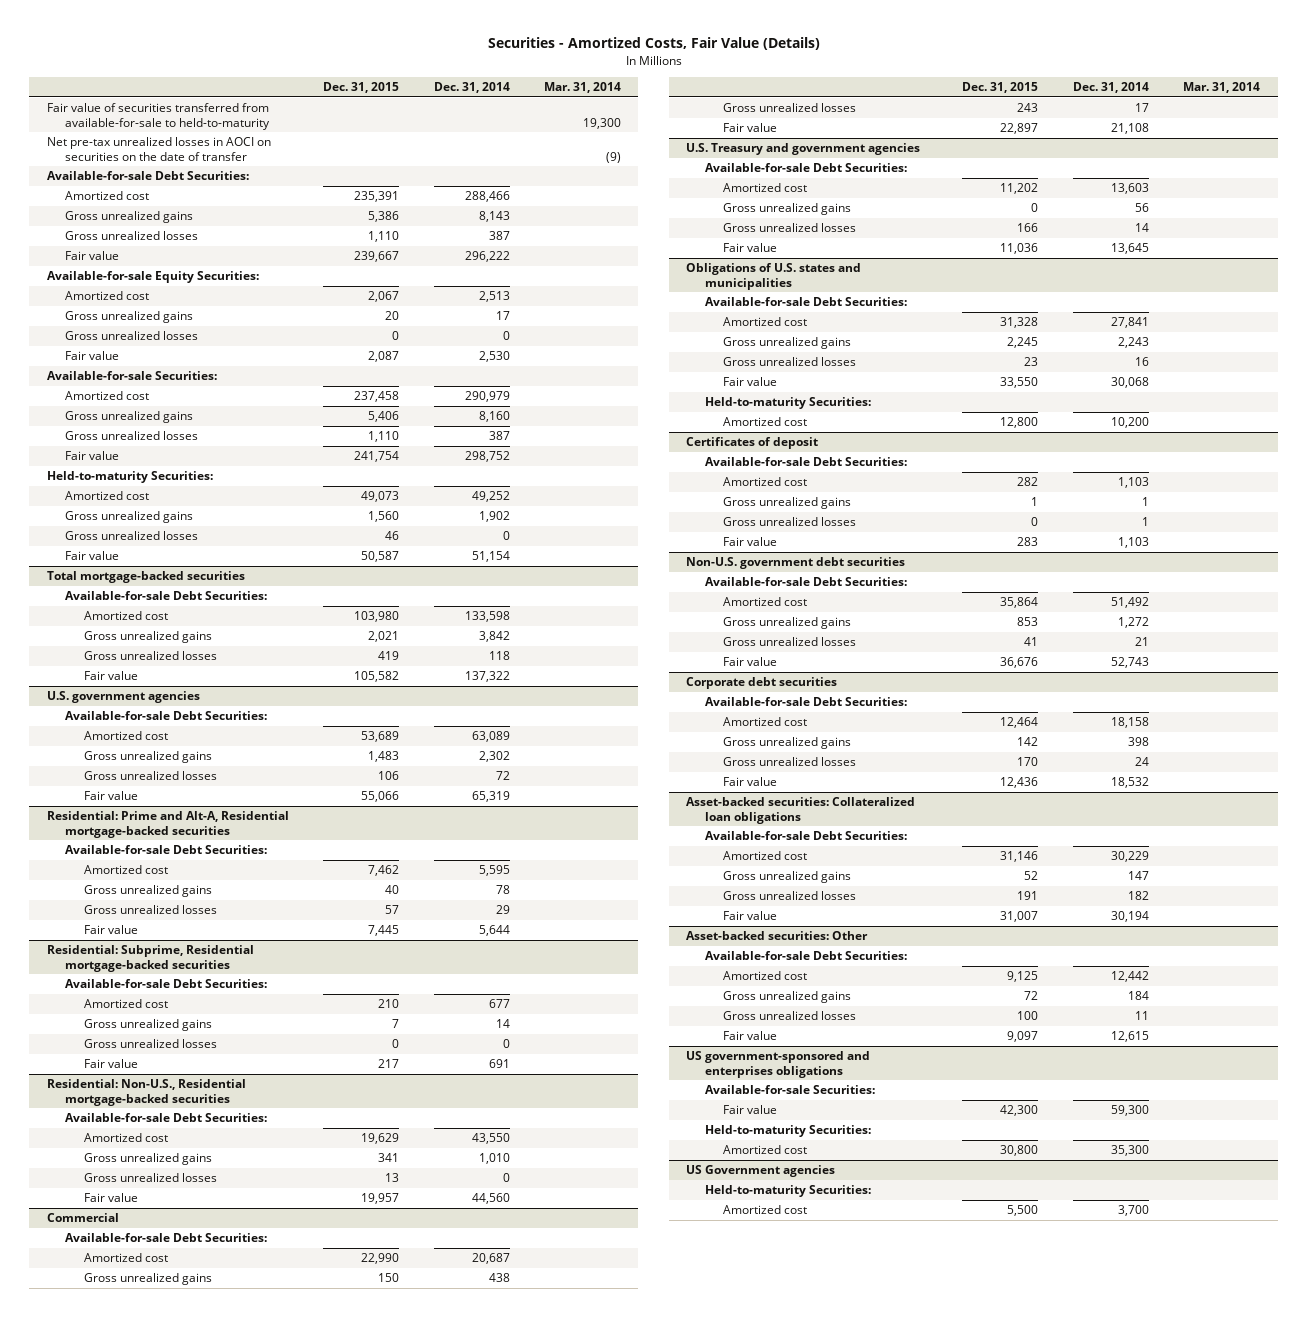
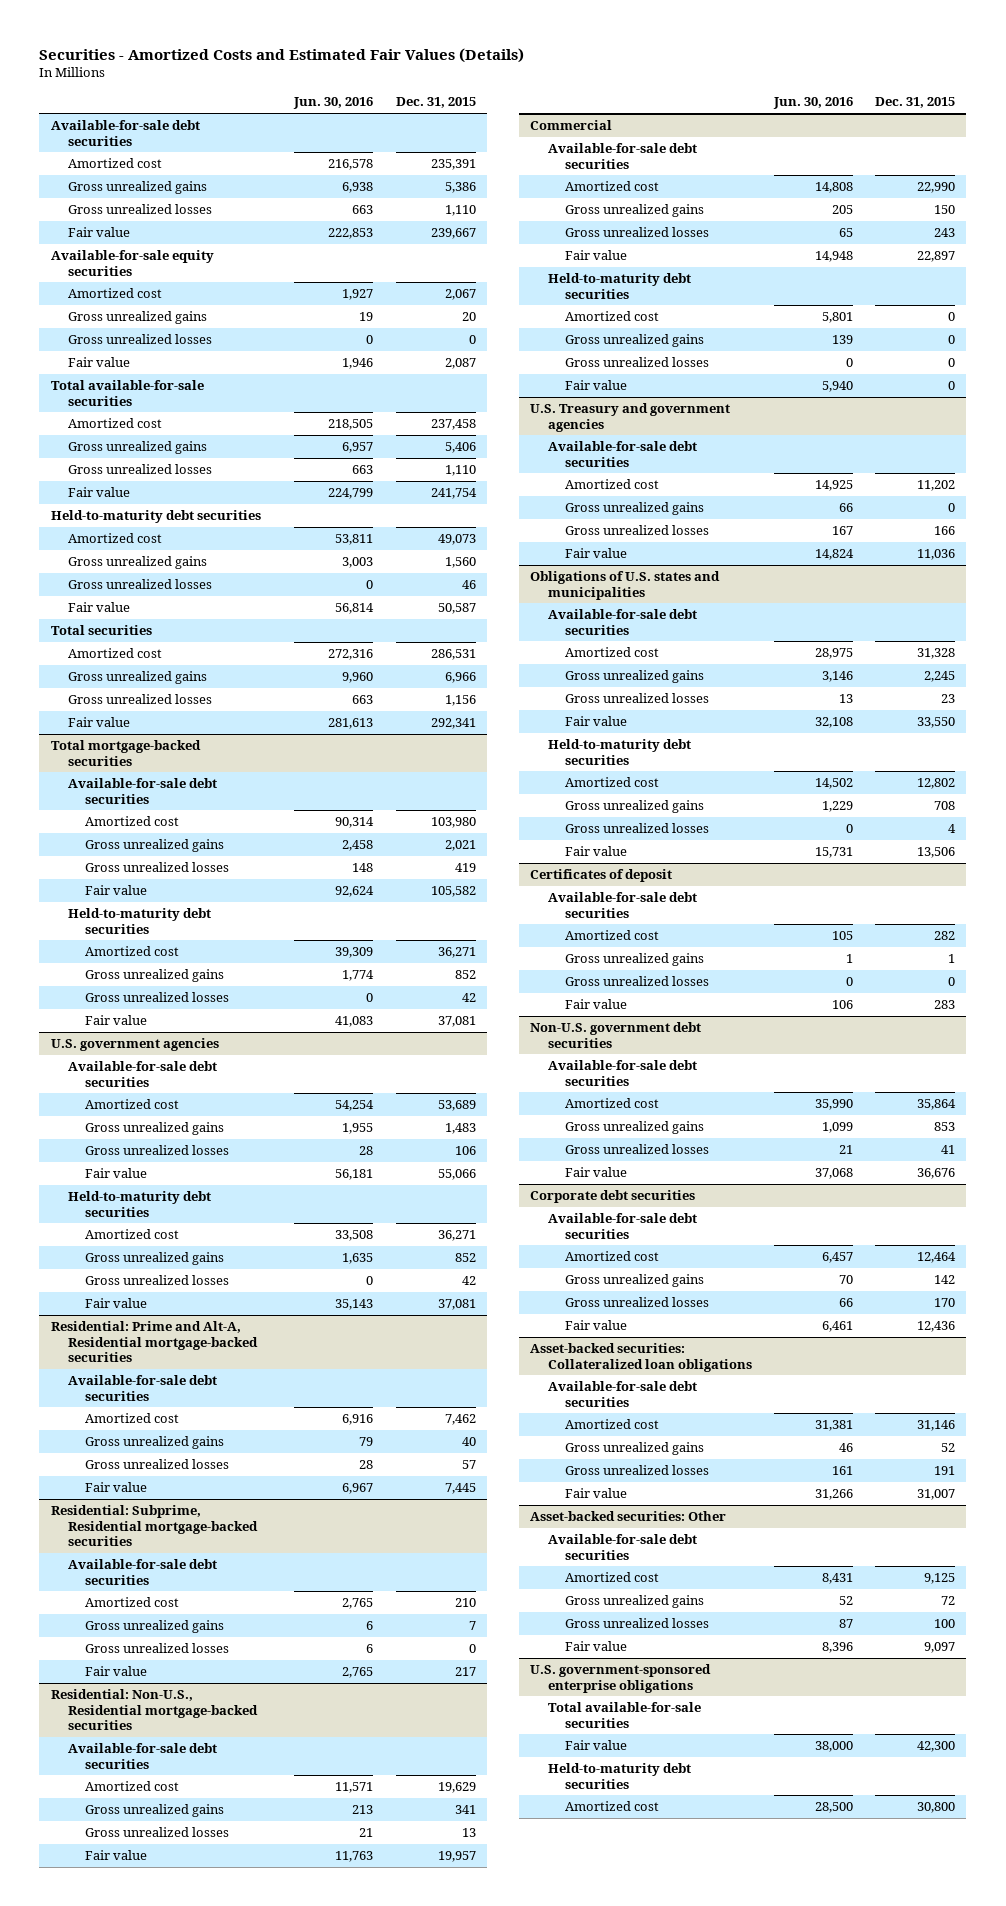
- Securities - Amortized Costs, Fair Value (Details)
+ Securities - Amortized Costs and Estimated Fair Values (Details)
- | Dec. 31, 2015 | Dec. 31, 2014 | Mar. 31, 2014
+ | Jun. 30, 2016 | Dec. 31, 2015
- Fair value of securities transferred from available-for-sale to held-to-maturity | | | 19,300
- Net pre-tax unrealized losses in AOCI on securities on the date of transfer | | | (9)
- Available-for-sale Debt Securities:
+ Available-for-sale debt securities
- Available-for-sale Equity Securities:
+ Available-for-sale equity securities
- Available-for-sale Securities:
+ Total available-for-sale securities
- Held-to-maturity Securities:
+ Held-to-maturity debt securities
+ Total securities
+ Amortized cost | 272,316 | 286,531
+ Gross unrealized gains | 9,960 | 6,966
+ Gross unrealized losses | 663 | 1,156
+ Fair value | 281,613 | 292,341
@ Total mortgage-backed securities
- Available-for-sale Debt Securities:
+ Available-for-sale debt securities
+ Held-to-maturity debt securities
+ Amortized cost | 39,309 | 36,271
+ Gross unrealized gains | 1,774 | 852
+ Gross unrealized losses | 0 | 42
+ Fair value | 41,083 | 37,081
@ U.S. government agencies
- Available-for-sale Debt Securities:
+ Available-for-sale debt securities
+ Held-to-maturity debt securities
+ Amortized cost | 33,508 | 36,271
+ Gross unrealized gains | 1,635 | 852
+ Gross unrealized losses | 0 | 42
+ Fair value | 35,143 | 37,081
@ Residential: Prime and Alt-A, Residential mortgage-backed securities
- Available-for-sale Debt Securities:
+ Available-for-sale debt securities
@ Residential: Subprime, Residential mortgage-backed securities
- Available-for-sale Debt Securities:
+ Available-for-sale debt securities
@ Residential: Non-U.S., Residential mortgage-backed securities
- Available-for-sale Debt Securities:
+ Available-for-sale debt securities
@ Commercial
- Available-for-sale Debt Securities:
+ Available-for-sale debt securities
+ Held-to-maturity debt securities
+ Amortized cost | 5,801 | 0
+ Gross unrealized gains | 139 | 0
+ Gross unrealized losses | 0 | 0
+ Fair value | 5,940 | 0
@ U.S. Treasury and government agencies
- Available-for-sale Debt Securities:
+ Available-for-sale debt securities
@ Obligations of U.S. states and municipalities
- Available-for-sale Debt Securities:
+ Available-for-sale debt securities
- Held-to-maturity Securities:
- Amortized cost | 12,800 | 10,200 |
+ Held-to-maturity debt securities
+ Amortized cost | 14,502 | 12,802
+ Gross unrealized gains | 1,229 | 708
+ Gross unrealized losses | 0 | 4
+ Fair value | 15,731 | 13,506
@ Certificates of deposit
- Available-for-sale Debt Securities:
+ Available-for-sale debt securities
@ Non-U.S. government debt securities
- Available-for-sale Debt Securities:
+ Available-for-sale debt securities
@ Corporate debt securities
- Available-for-sale Debt Securities:
+ Available-for-sale debt securities
@ Asset-backed securities: Collateralized loan obligations
- Available-for-sale Debt Securities:
+ Available-for-sale debt securities
@ Asset-backed securities: Other
- Available-for-sale Debt Securities:
+ Available-for-sale debt securities
- US government-sponsored and enterprises obligations
- Available-for-sale Securities:
+ U.S. government-sponsored enterprise obligations
+ Total available-for-sale securities
- Held-to-maturity Securities:
+ Held-to-maturity debt securities
- US Government agencies
- Held-to-maturity Securities:
- Amortized cost | 5,500 | 3,700 |

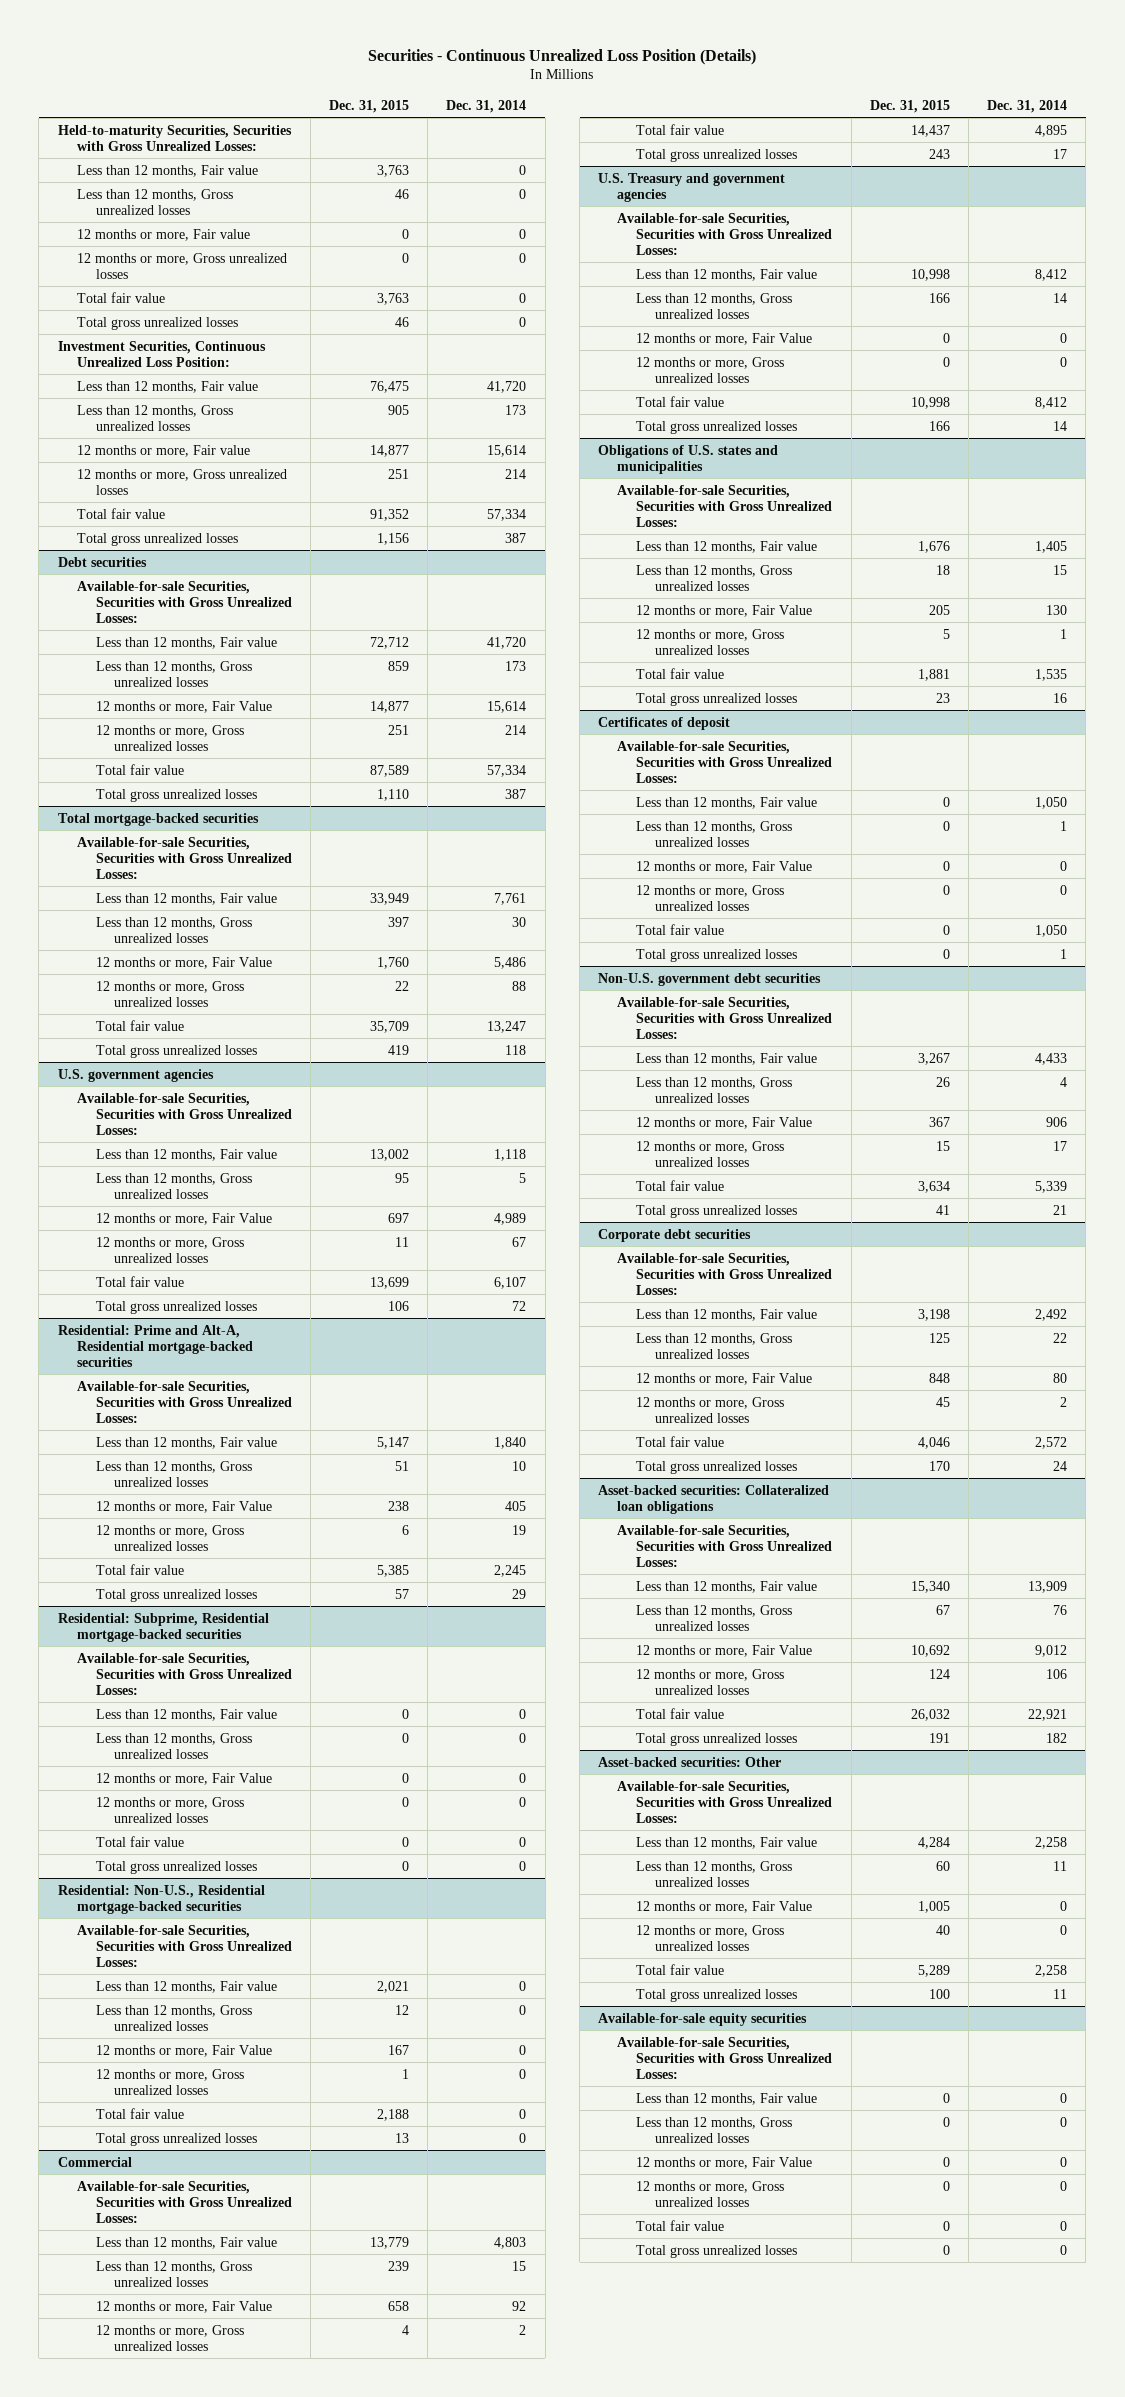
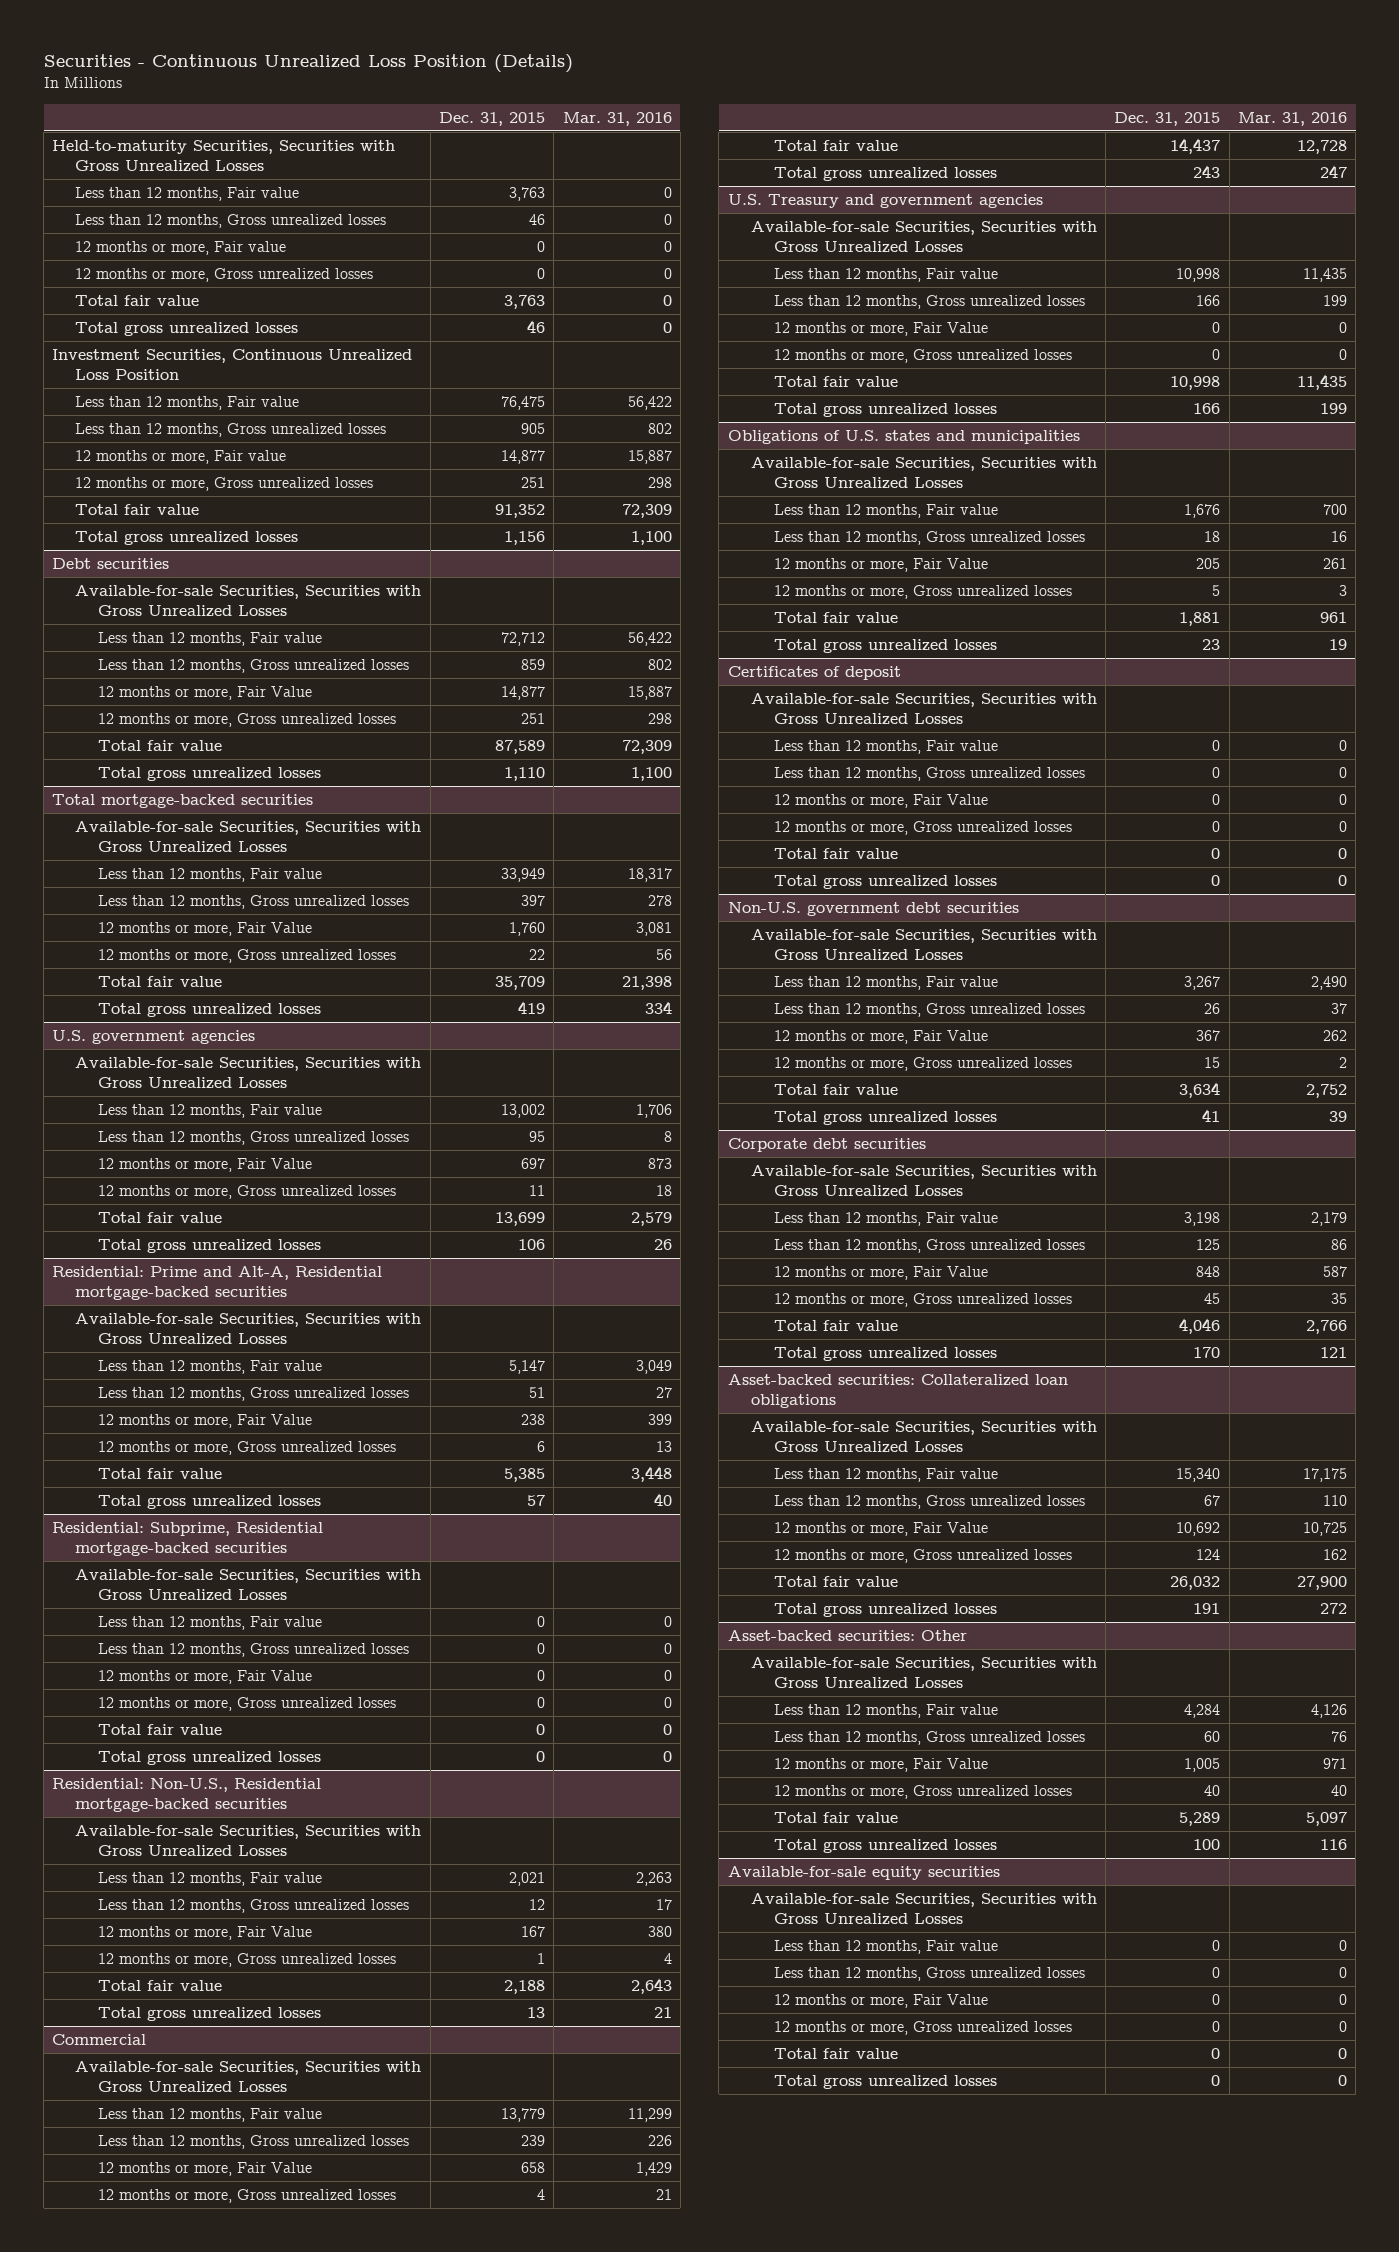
- | Dec. 31, 2015 | Dec. 31, 2014
+ | Dec. 31, 2015 | Mar. 31, 2016
- Held-to-maturity Securities, Securities with Gross Unrealized Losses:
+ Held-to-maturity Securities, Securities with Gross Unrealized Losses
- Investment Securities, Continuous Unrealized Loss Position:
+ Investment Securities, Continuous Unrealized Loss Position
@ Debt securities
- Available-for-sale Securities, Securities with Gross Unrealized Losses:
+ Available-for-sale Securities, Securities with Gross Unrealized Losses
@ Total mortgage-backed securities
- Available-for-sale Securities, Securities with Gross Unrealized Losses:
+ Available-for-sale Securities, Securities with Gross Unrealized Losses
@ U.S. government agencies
- Available-for-sale Securities, Securities with Gross Unrealized Losses:
+ Available-for-sale Securities, Securities with Gross Unrealized Losses
@ Residential: Prime and Alt-A, Residential mortgage-backed securities
- Available-for-sale Securities, Securities with Gross Unrealized Losses:
+ Available-for-sale Securities, Securities with Gross Unrealized Losses
@ Residential: Subprime, Residential mortgage-backed securities
- Available-for-sale Securities, Securities with Gross Unrealized Losses:
+ Available-for-sale Securities, Securities with Gross Unrealized Losses
@ Residential: Non-U.S., Residential mortgage-backed securities
- Available-for-sale Securities, Securities with Gross Unrealized Losses:
+ Available-for-sale Securities, Securities with Gross Unrealized Losses
@ Commercial
- Available-for-sale Securities, Securities with Gross Unrealized Losses:
+ Available-for-sale Securities, Securities with Gross Unrealized Losses
@ U.S. Treasury and government agencies
- Available-for-sale Securities, Securities with Gross Unrealized Losses:
+ Available-for-sale Securities, Securities with Gross Unrealized Losses
@ Obligations of U.S. states and municipalities
- Available-for-sale Securities, Securities with Gross Unrealized Losses:
+ Available-for-sale Securities, Securities with Gross Unrealized Losses
@ Certificates of deposit
- Available-for-sale Securities, Securities with Gross Unrealized Losses:
+ Available-for-sale Securities, Securities with Gross Unrealized Losses
@ Non-U.S. government debt securities
- Available-for-sale Securities, Securities with Gross Unrealized Losses:
+ Available-for-sale Securities, Securities with Gross Unrealized Losses
@ Corporate debt securities
- Available-for-sale Securities, Securities with Gross Unrealized Losses:
+ Available-for-sale Securities, Securities with Gross Unrealized Losses
@ Asset-backed securities: Collateralized loan obligations
- Available-for-sale Securities, Securities with Gross Unrealized Losses:
+ Available-for-sale Securities, Securities with Gross Unrealized Losses
@ Asset-backed securities: Other
- Available-for-sale Securities, Securities with Gross Unrealized Losses:
+ Available-for-sale Securities, Securities with Gross Unrealized Losses
@ Available-for-sale equity securities
- Available-for-sale Securities, Securities with Gross Unrealized Losses:
+ Available-for-sale Securities, Securities with Gross Unrealized Losses

